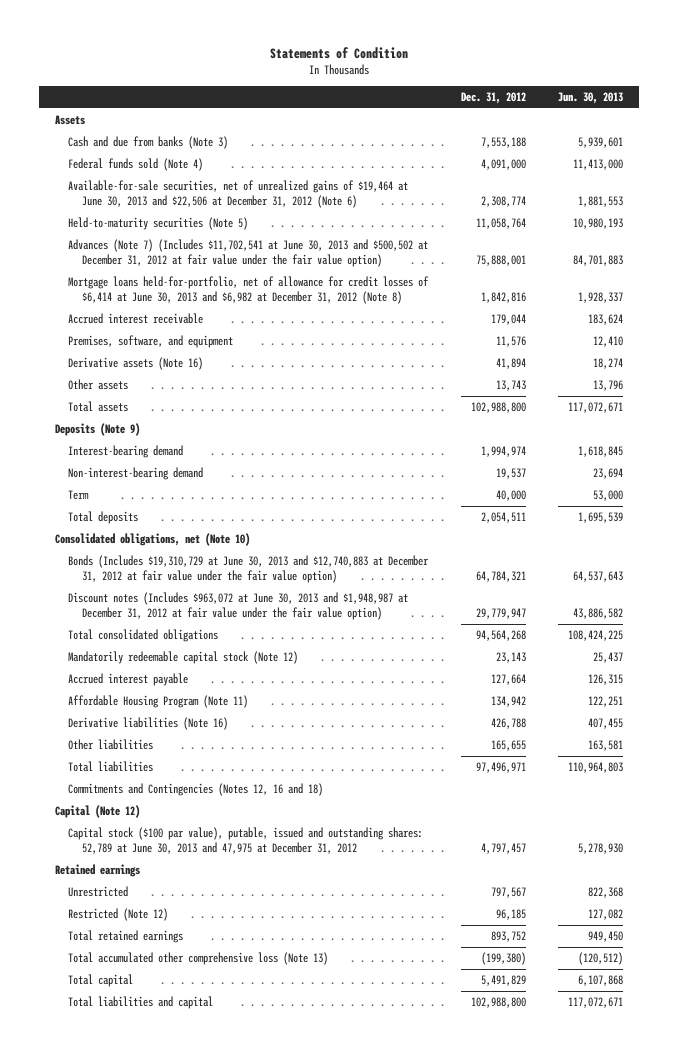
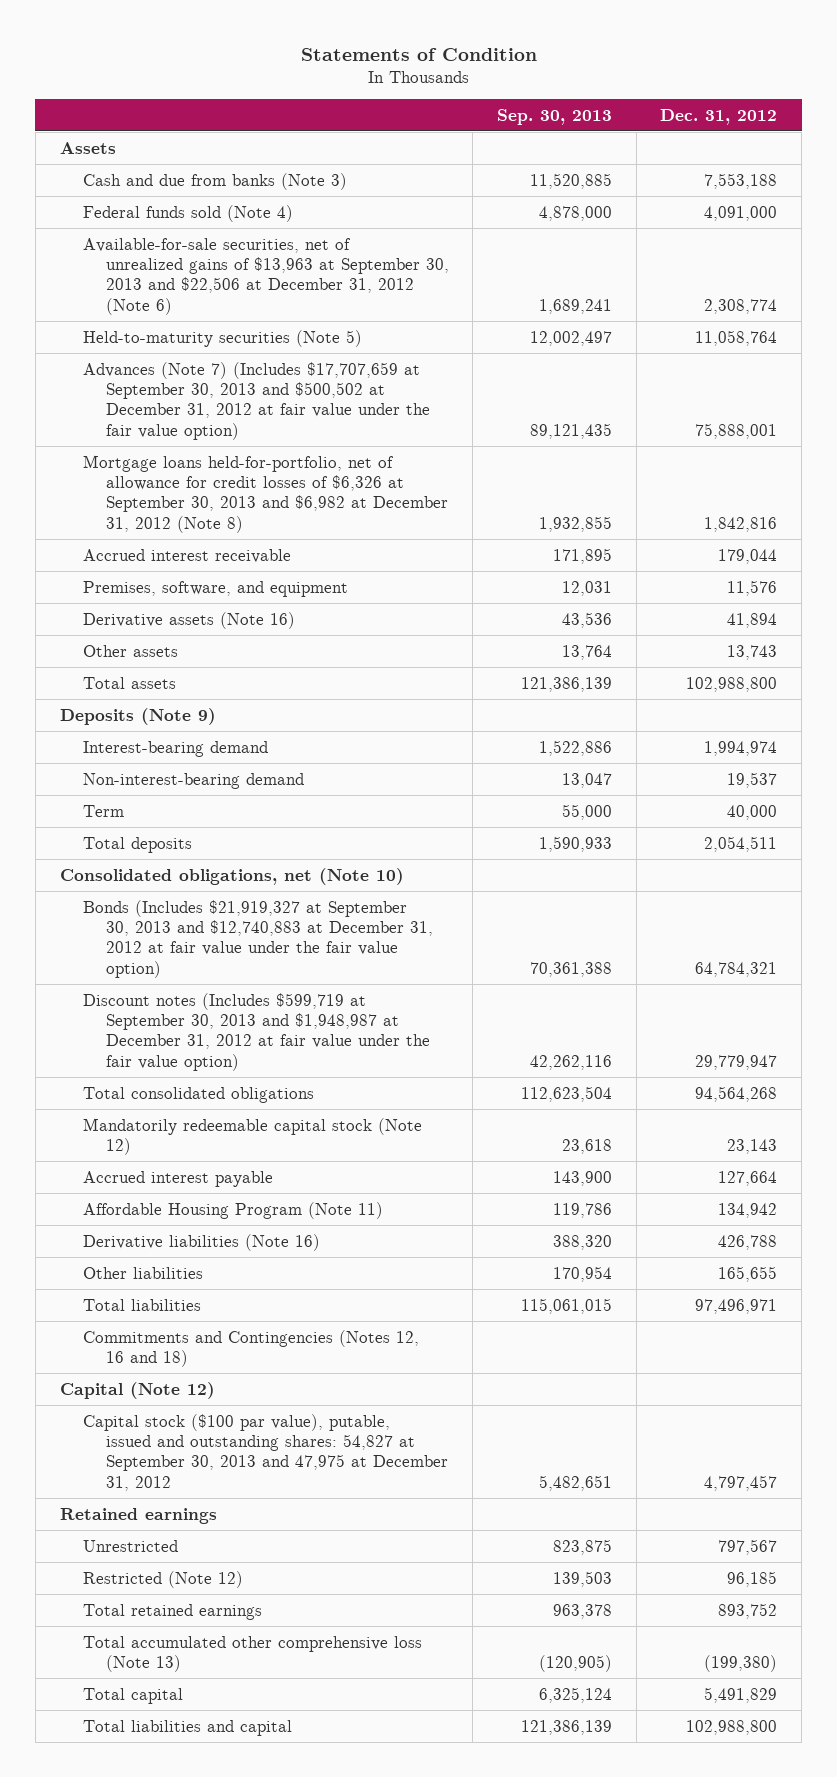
- | Dec. 31, 2012 | Jun. 30, 2013
+ | Sep. 30, 2013 | Dec. 31, 2012
- Available-for-sale securities, net of unrealized gains of $19,464 at June 30, 2013 and $22,506 at December 31, 2012 (Note 6) | 2,308,774 | 1,881,553
+ Available-for-sale securities, net of unrealized gains of $13,963 at September 30, 2013 and $22,506 at December 31, 2012 (Note 6) | 1,689,241 | 2,308,774
- Advances (Note 7) (Includes $11,702,541 at June 30, 2013 and $500,502 at December 31, 2012 at fair value under the fair value option) | 75,888,001 | 84,701,883
- Mortgage loans held-for-portfolio, net of allowance for credit losses of $6,414 at June 30, 2013 and $6,982 at December 31, 2012 (Note 8) | 1,842,816 | 1,928,337
+ Advances (Note 7) (Includes $17,707,659 at September 30, 2013 and $500,502 at December 31, 2012 at fair value under the fair value option) | 89,121,435 | 75,888,001
+ Mortgage loans held-for-portfolio, net of allowance for credit losses of $6,326 at September 30, 2013 and $6,982 at December 31, 2012 (Note 8) | 1,932,855 | 1,842,816
- Bonds (Includes $19,310,729 at June 30, 2013 and $12,740,883 at December 31, 2012 at fair value under the fair value option) | 64,784,321 | 64,537,643
- Discount notes (Includes $963,072 at June 30, 2013 and $1,948,987 at December 31, 2012 at fair value under the fair value option) | 29,779,947 | 43,886,582
+ Bonds (Includes $21,919,327 at September 30, 2013 and $12,740,883 at December 31, 2012 at fair value under the fair value option) | 70,361,388 | 64,784,321
+ Discount notes (Includes $599,719 at September 30, 2013 and $1,948,987 at December 31, 2012 at fair value under the fair value option) | 42,262,116 | 29,779,947
- Capital stock ($100 par value), putable, issued and outstanding shares: 52,789 at June 30, 2013 and 47,975 at December 31, 2012 | 4,797,457 | 5,278,930
+ Capital stock ($100 par value), putable, issued and outstanding shares: 54,827 at September 30, 2013 and 47,975 at December 31, 2012 | 5,482,651 | 4,797,457

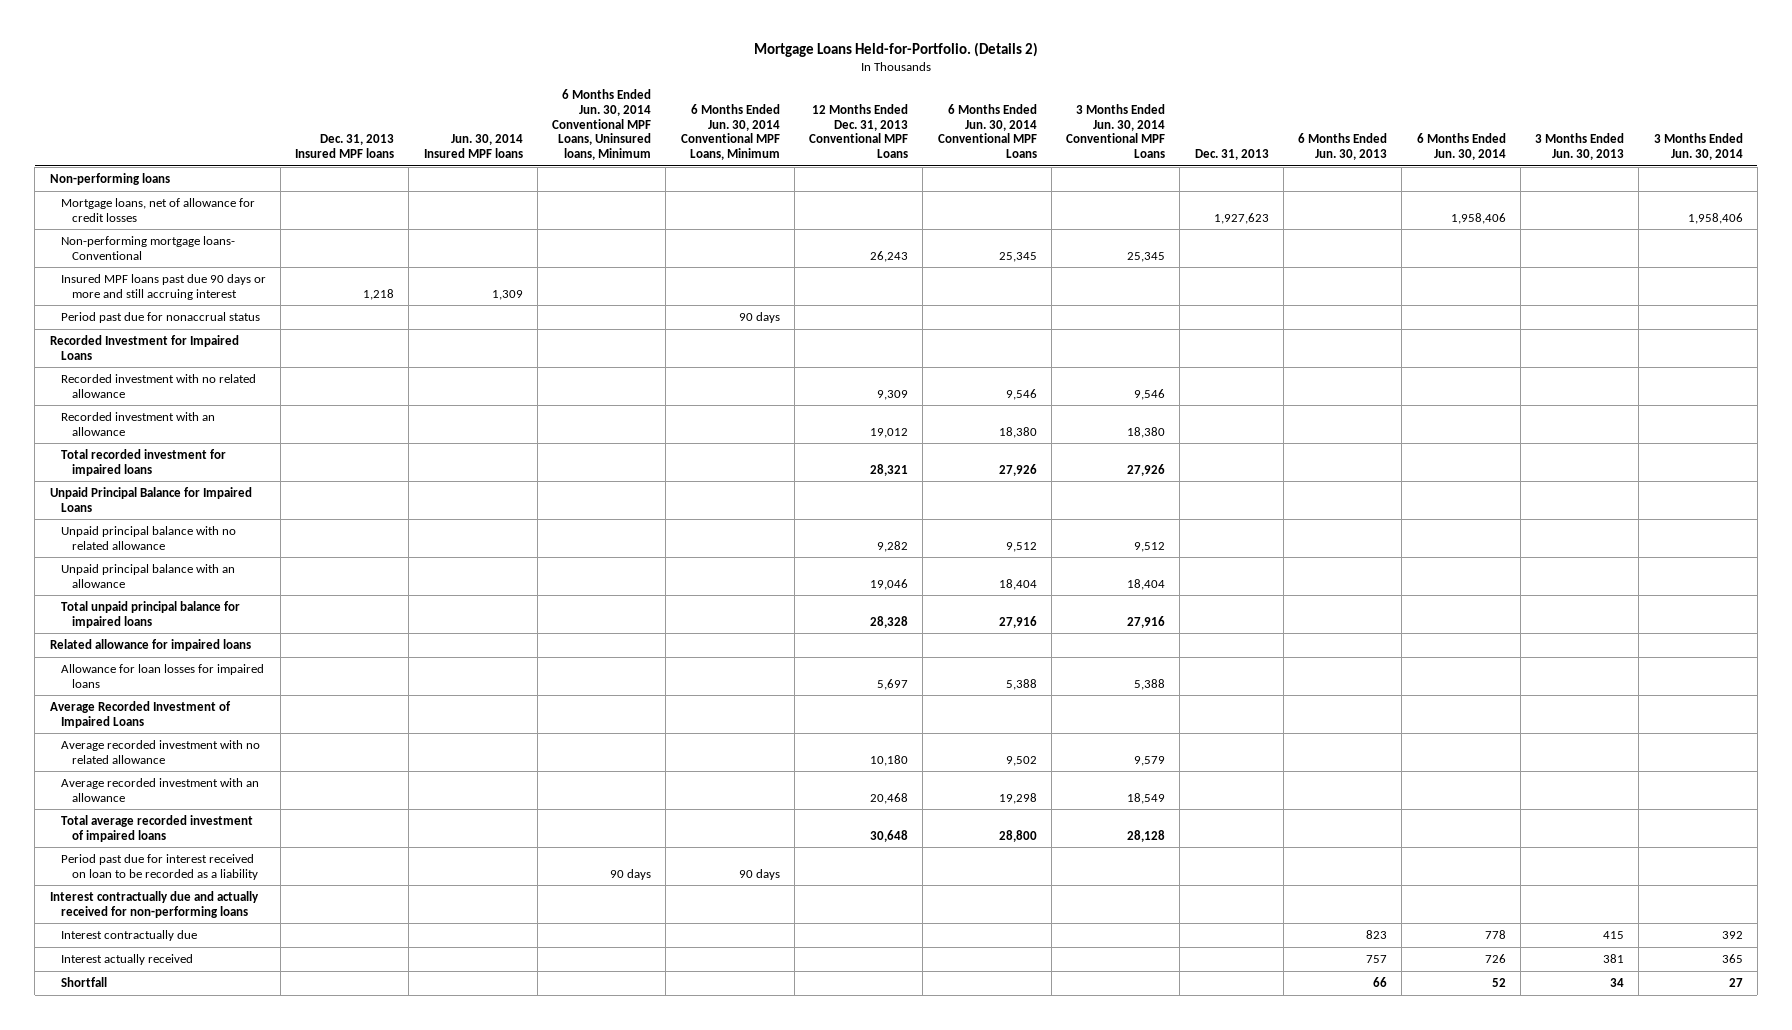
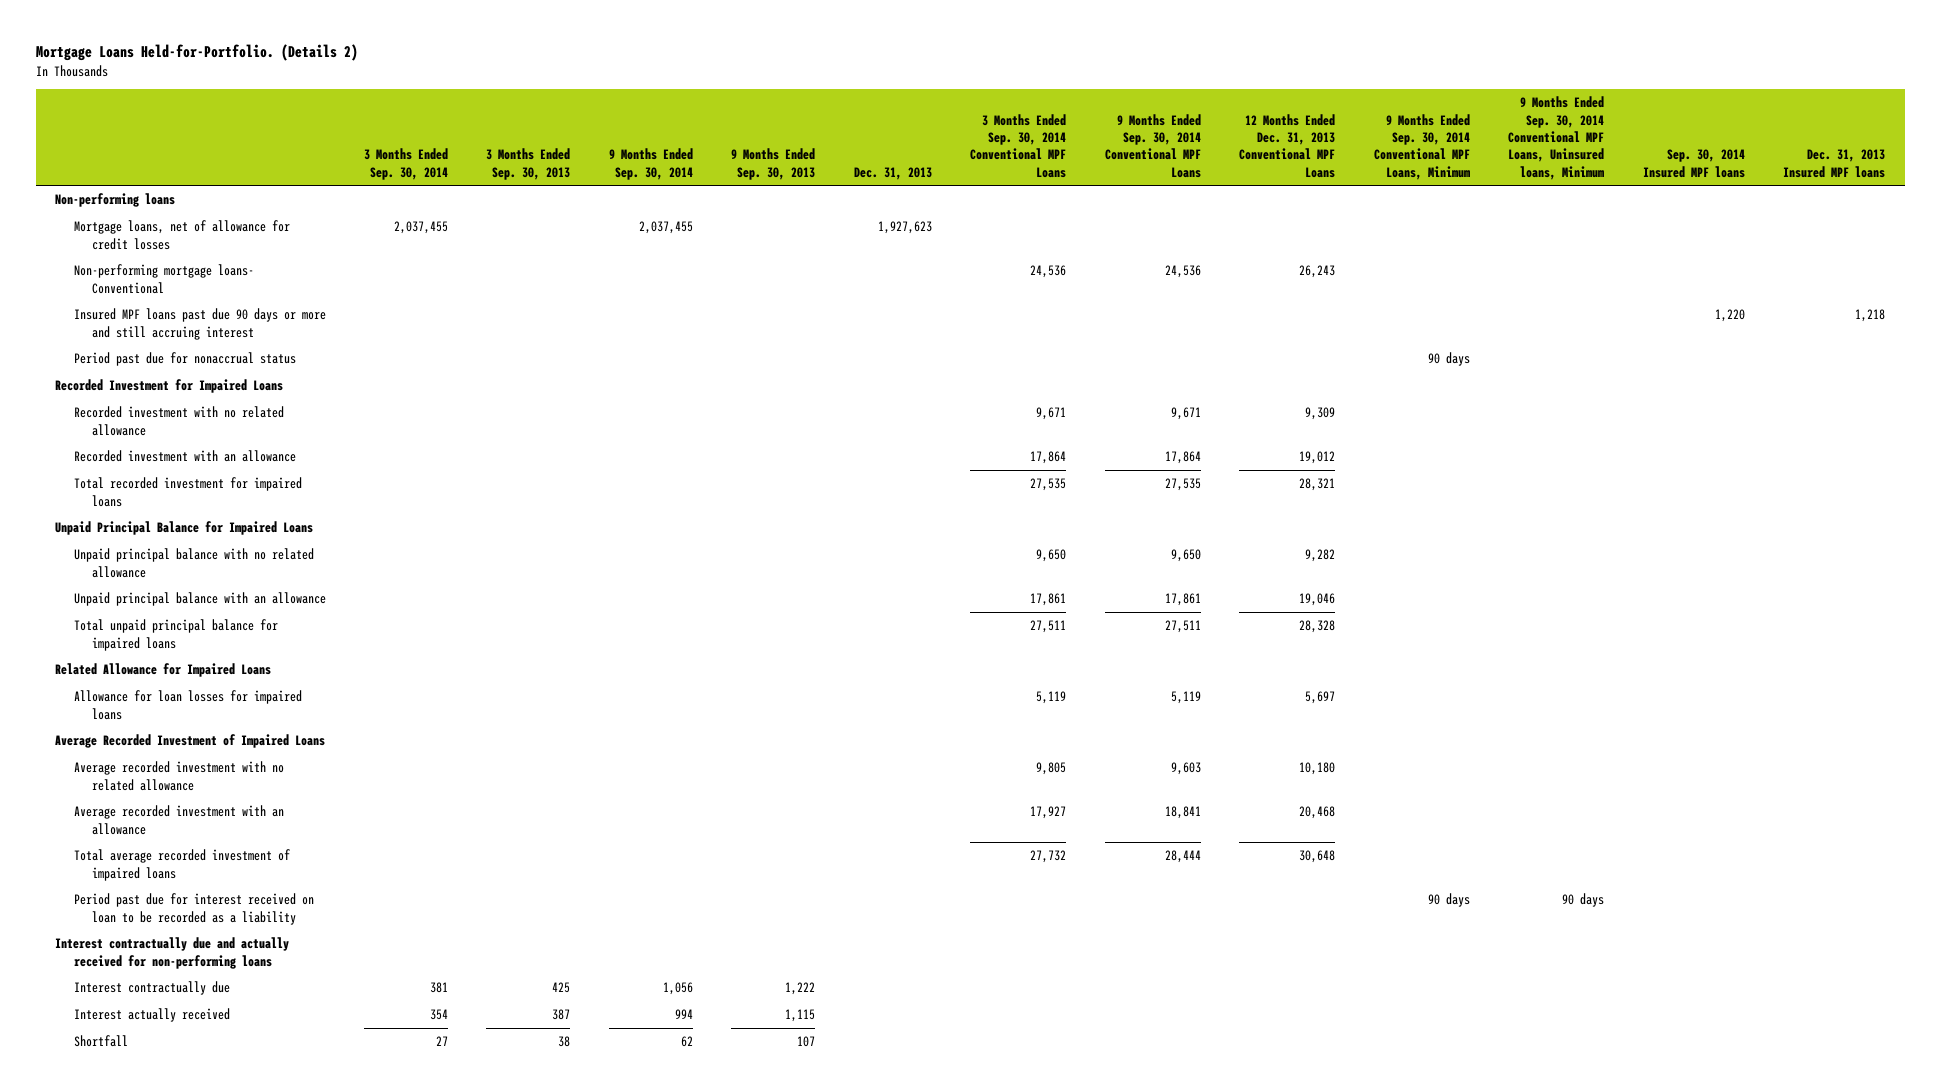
- | Dec. 31, 2013 Insured MPF loans | Jun. 30, 2014 Insured MPF loans | 6 Months Ended Jun. 30, 2014 Conventional MPF Loans, Uninsured loans, Minimum | 6 Months Ended Jun. 30, 2014 Conventional MPF Loans, Minimum | 12 Months Ended Dec. 31, 2013 Conventional MPF Loans | 6 Months Ended Jun. 30, 2014 Conventional MPF Loans | 3 Months Ended Jun. 30, 2014 Conventional MPF Loans | Dec. 31, 2013 | 6 Months Ended Jun. 30, 2013 | 6 Months Ended Jun. 30, 2014 | 3 Months Ended Jun. 30, 2013 | 3 Months Ended Jun. 30, 2014
+ | 3 Months Ended Sep. 30, 2014 | 3 Months Ended Sep. 30, 2013 | 9 Months Ended Sep. 30, 2014 | 9 Months Ended Sep. 30, 2013 | Dec. 31, 2013 | 3 Months Ended Sep. 30, 2014 Conventional MPF Loans | 9 Months Ended Sep. 30, 2014 Conventional MPF Loans | 12 Months Ended Dec. 31, 2013 Conventional MPF Loans | 9 Months Ended Sep. 30, 2014 Conventional MPF Loans, Minimum | 9 Months Ended Sep. 30, 2014 Conventional MPF Loans, Uninsured loans, Minimum | Sep. 30, 2014 Insured MPF loans | Dec. 31, 2013 Insured MPF loans
- Related allowance for impaired loans
+ Related Allowance for Impaired Loans

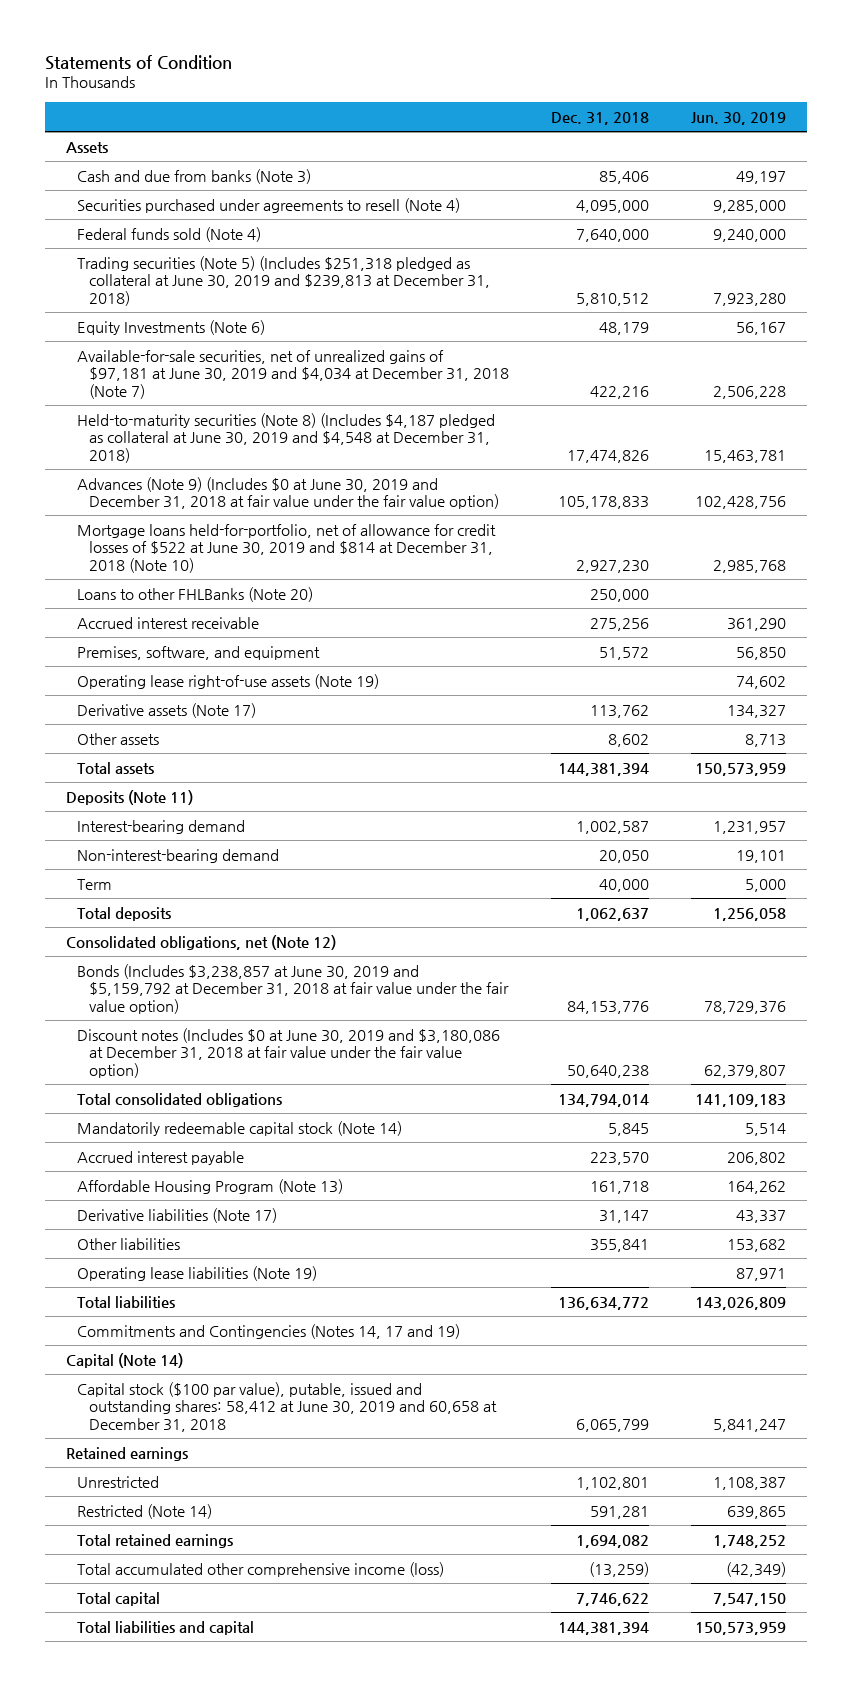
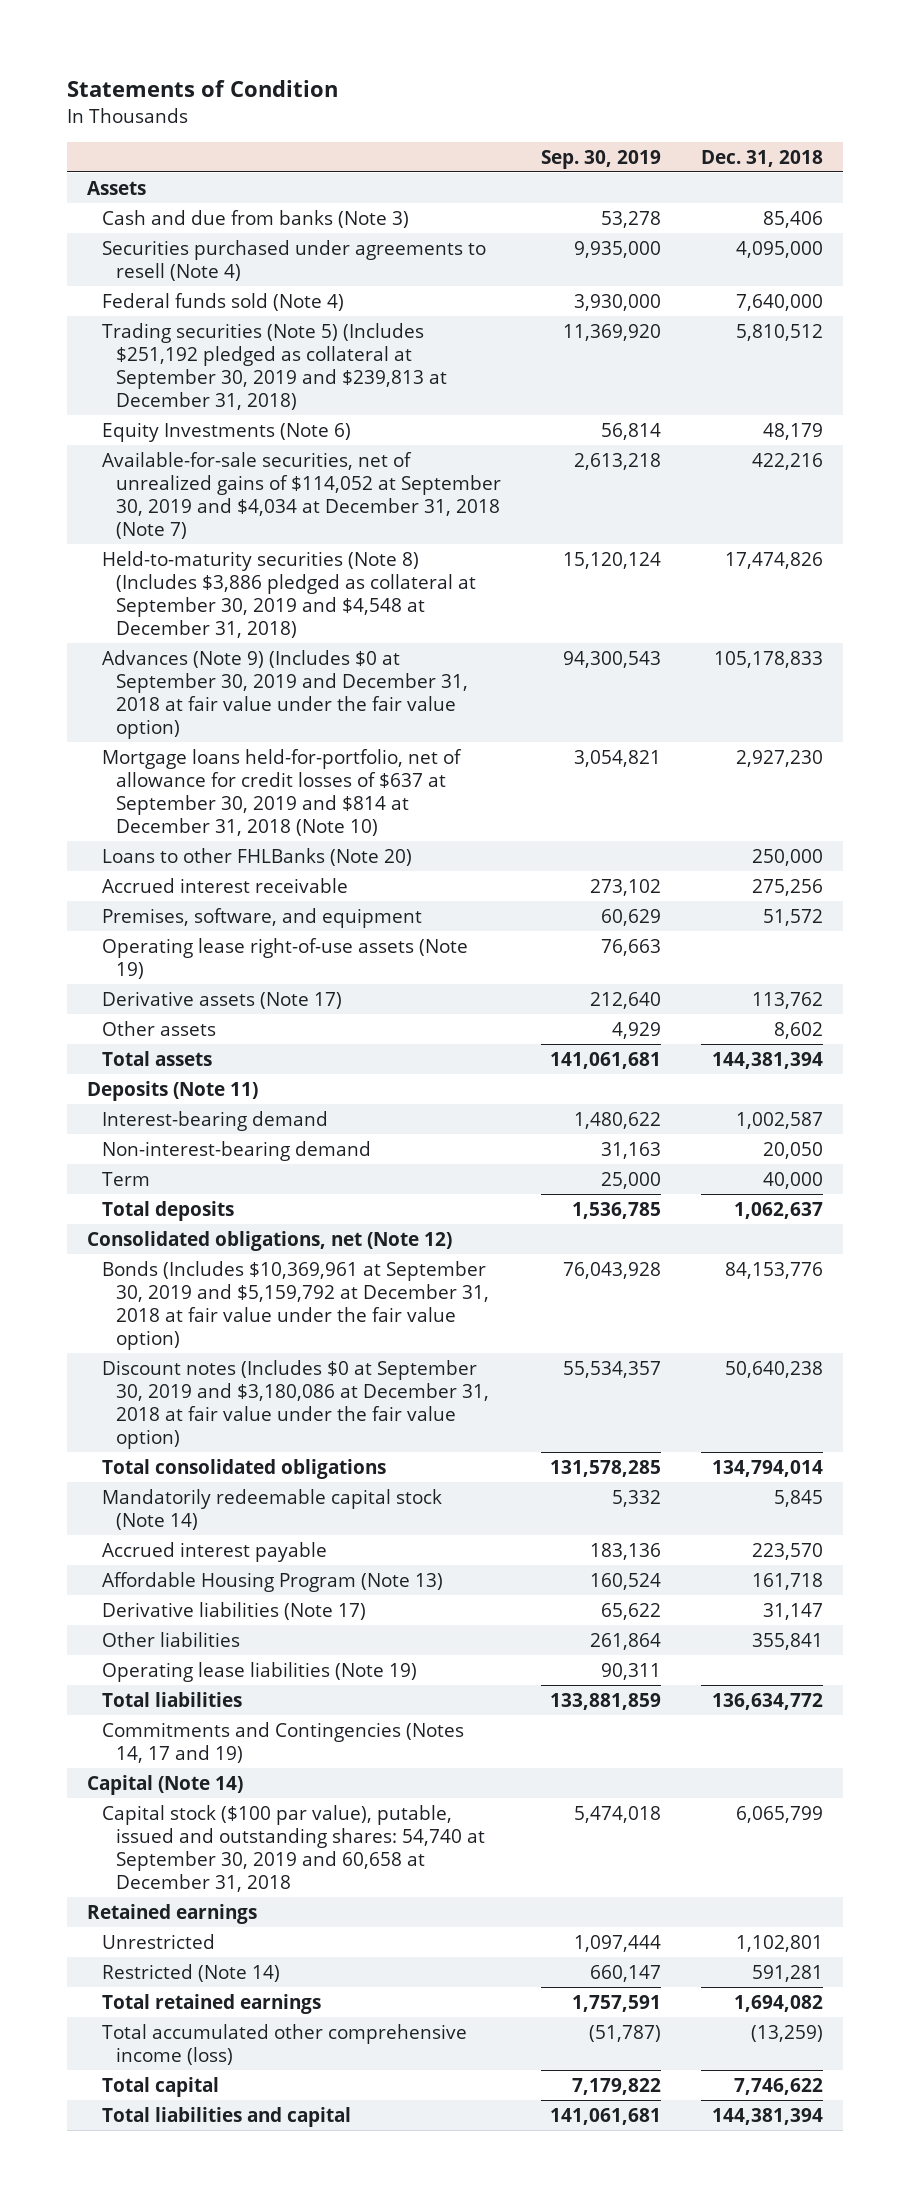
- | Dec. 31, 2018 | Jun. 30, 2019
+ | Sep. 30, 2019 | Dec. 31, 2018
- Trading securities (Note 5) (Includes $251,318 pledged as collateral at June 30, 2019 and $239,813 at December 31, 2018) | 5,810,512 | 7,923,280
+ Trading securities (Note 5) (Includes $251,192 pledged as collateral at September 30, 2019 and $239,813 at December 31, 2018) | 11,369,920 | 5,810,512
- Available-for-sale securities, net of unrealized gains of $97,181 at June 30, 2019 and $4,034 at December 31, 2018 (Note 7) | 422,216 | 2,506,228
- Held-to-maturity securities (Note 8) (Includes $4,187 pledged as collateral at June 30, 2019 and $4,548 at December 31, 2018) | 17,474,826 | 15,463,781
- Advances (Note 9) (Includes $0 at June 30, 2019 and December 31, 2018 at fair value under the fair value option) | 105,178,833 | 102,428,756
- Mortgage loans held-for-portfolio, net of allowance for credit losses of $522 at June 30, 2019 and $814 at December 31, 2018 (Note 10) | 2,927,230 | 2,985,768
+ Available-for-sale securities, net of unrealized gains of $114,052 at September 30, 2019 and $4,034 at December 31, 2018 (Note 7) | 2,613,218 | 422,216
+ Held-to-maturity securities (Note 8) (Includes $3,886 pledged as collateral at September 30, 2019 and $4,548 at December 31, 2018) | 15,120,124 | 17,474,826
+ Advances (Note 9) (Includes $0 at September 30, 2019 and December 31, 2018 at fair value under the fair value option) | 94,300,543 | 105,178,833
+ Mortgage loans held-for-portfolio, net of allowance for credit losses of $637 at September 30, 2019 and $814 at December 31, 2018 (Note 10) | 3,054,821 | 2,927,230
- Bonds (Includes $3,238,857 at June 30, 2019 and $5,159,792 at December 31, 2018 at fair value under the fair value option) | 84,153,776 | 78,729,376
- Discount notes (Includes $0 at June 30, 2019 and $3,180,086 at December 31, 2018 at fair value under the fair value option) | 50,640,238 | 62,379,807
+ Bonds (Includes $10,369,961 at September 30, 2019 and $5,159,792 at December 31, 2018 at fair value under the fair value option) | 76,043,928 | 84,153,776
+ Discount notes (Includes $0 at September 30, 2019 and $3,180,086 at December 31, 2018 at fair value under the fair value option) | 55,534,357 | 50,640,238
- Capital stock ($100 par value), putable, issued and outstanding shares: 58,412 at June 30, 2019 and 60,658 at December 31, 2018 | 6,065,799 | 5,841,247
+ Capital stock ($100 par value), putable, issued and outstanding shares: 54,740 at September 30, 2019 and 60,658 at December 31, 2018 | 5,474,018 | 6,065,799

